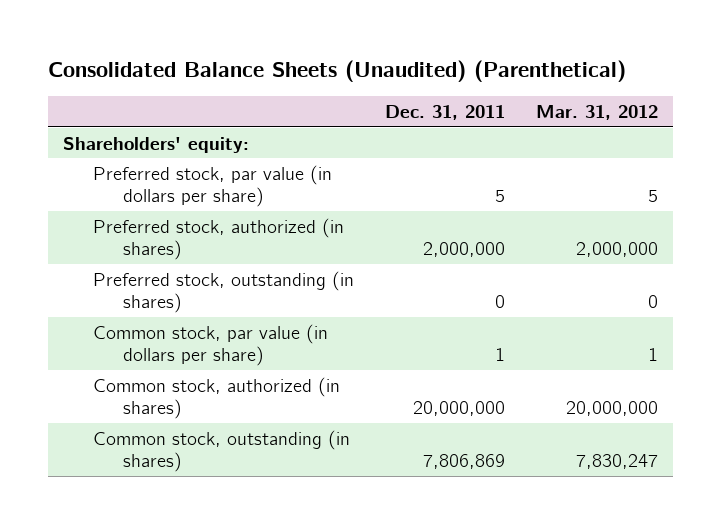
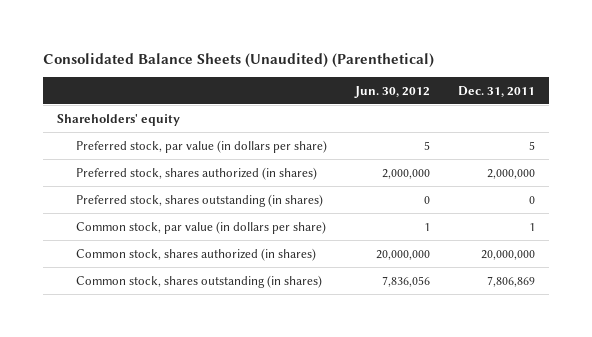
- | Dec. 31, 2011 | Mar. 31, 2012
+ | Jun. 30, 2012 | Dec. 31, 2011
- Shareholders' equity:
+ Shareholders' equity
- Preferred stock, authorized (in shares) | 2,000,000 | 2,000,000
- Preferred stock, outstanding (in shares) | 0 | 0
+ Preferred stock, shares authorized (in shares) | 2,000,000 | 2,000,000
+ Preferred stock, shares outstanding (in shares) | 0 | 0
- Common stock, authorized (in shares) | 20,000,000 | 20,000,000
- Common stock, outstanding (in shares) | 7,806,869 | 7,830,247
+ Common stock, shares authorized (in shares) | 20,000,000 | 20,000,000
+ Common stock, shares outstanding (in shares) | 7,836,056 | 7,806,869

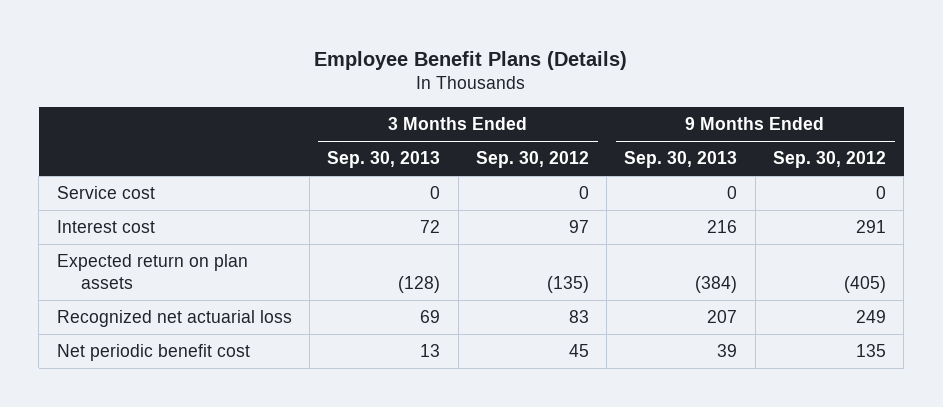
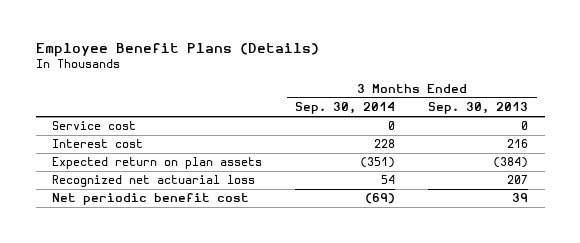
- | 3 Months Ended Sep. 30, 2013 | 3 Months Ended Sep. 30, 2012 | 9 Months Ended Sep. 30, 2013 | 9 Months Ended Sep. 30, 2012
+ | 3 Months Ended Sep. 30, 2014 | 3 Months Ended Sep. 30, 2013
- Interest cost | 72 | 97 | 216 | 291
- Expected return on plan assets | (128) | (135) | (384) | (405)
- Recognized net actuarial loss | 69 | 83 | 207 | 249
- Net periodic benefit cost | 13 | 45 | 39 | 135
+ Interest cost | 228 | 216
+ Expected return on plan assets | (351) | (384)
+ Recognized net actuarial loss | 54 | 207
+ Net periodic benefit cost | (69) | 39

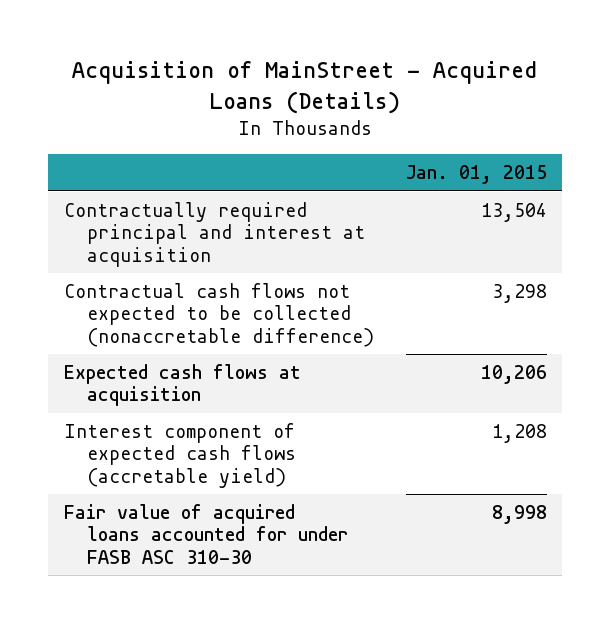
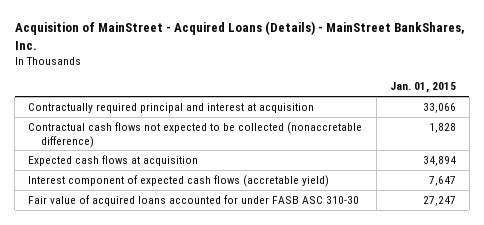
- Acquisition of MainStreet - Acquired Loans (Details)
+ Acquisition of MainStreet - Acquired Loans (Details) - MainStreet BankShares, Inc.
- Contractually required principal and interest at acquisition | 13,504
- Contractual cash flows not expected to be collected (nonaccretable difference) | 3,298
- Expected cash flows at acquisition | 10,206
- Interest component of expected cash flows (accretable yield) | 1,208
- Fair value of acquired loans accounted for under FASB ASC 310-30 | 8,998
+ Contractually required principal and interest at acquisition | 33,066
+ Contractual cash flows not expected to be collected (nonaccretable difference) | 1,828
+ Expected cash flows at acquisition | 34,894
+ Interest component of expected cash flows (accretable yield) | 7,647
+ Fair value of acquired loans accounted for under FASB ASC 310-30 | 27,247

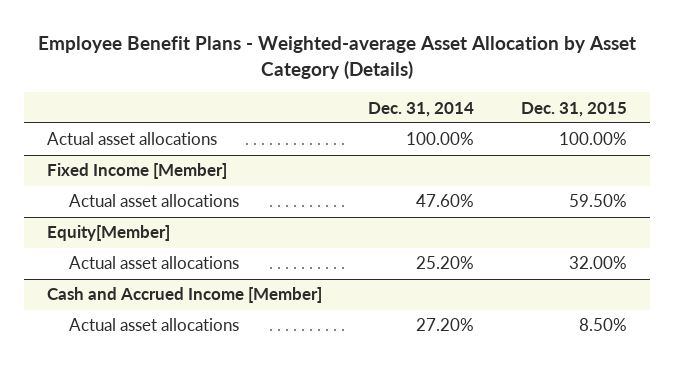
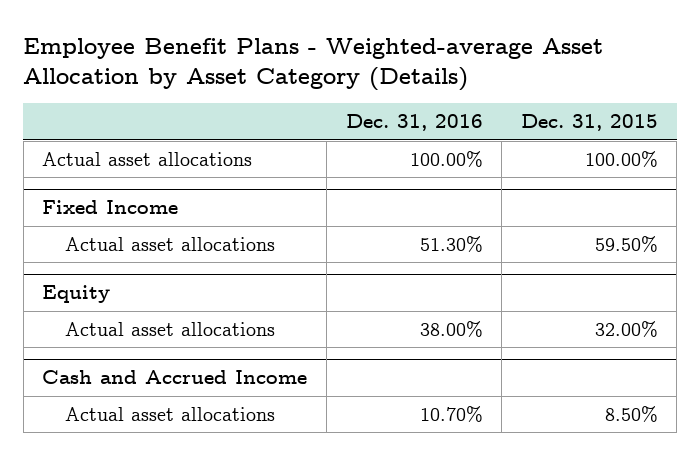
- | Dec. 31, 2014 | Dec. 31, 2015
+ | Dec. 31, 2016 | Dec. 31, 2015
- Fixed Income [Member]
+ Fixed Income
- Equity[Member]
+ Equity
- Cash and Accrued Income [Member]
+ Cash and Accrued Income

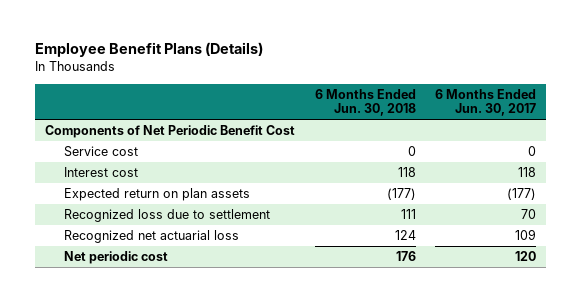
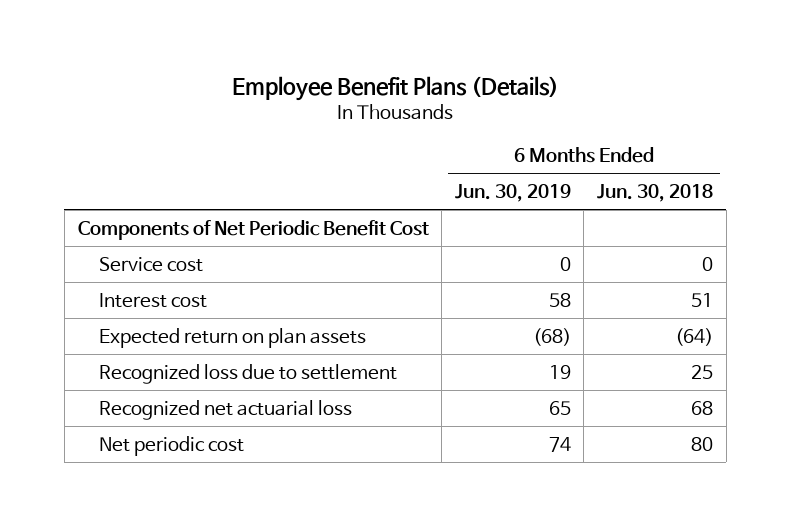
- | 6 Months Ended Jun. 30, 2018 | 6 Months Ended Jun. 30, 2017
+ | 6 Months Ended Jun. 30, 2019 | 6 Months Ended Jun. 30, 2018
- Interest cost | 118 | 118
- Expected return on plan assets | (177) | (177)
- Recognized loss due to settlement | 111 | 70
- Recognized net actuarial loss | 124 | 109
- Net periodic cost | 176 | 120
+ Interest cost | 58 | 51
+ Expected return on plan assets | (68) | (64)
+ Recognized loss due to settlement | 19 | 25
+ Recognized net actuarial loss | 65 | 68
+ Net periodic cost | 74 | 80

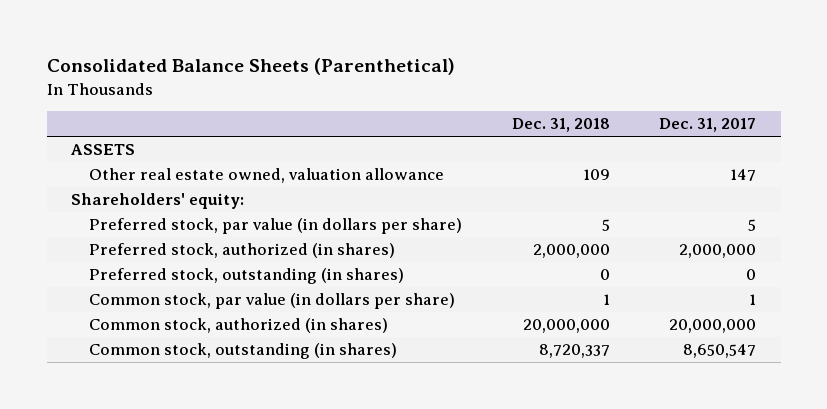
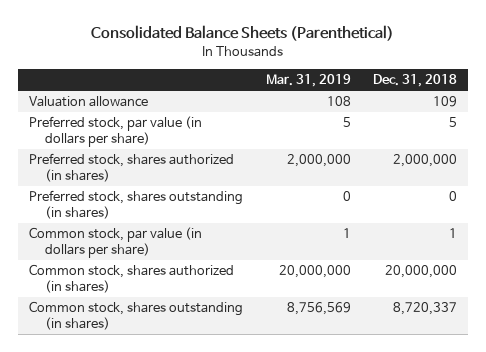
- | Dec. 31, 2018 | Dec. 31, 2017
+ | Mar. 31, 2019 | Dec. 31, 2018
- ASSETS
- Other real estate owned, valuation allowance | 109 | 147
- Shareholders' equity:
+ Valuation allowance | 108 | 109
- Preferred stock, authorized (in shares) | 2,000,000 | 2,000,000
- Preferred stock, outstanding (in shares) | 0 | 0
+ Preferred stock, shares authorized (in shares) | 2,000,000 | 2,000,000
+ Preferred stock, shares outstanding (in shares) | 0 | 0
- Common stock, authorized (in shares) | 20,000,000 | 20,000,000
- Common stock, outstanding (in shares) | 8,720,337 | 8,650,547
+ Common stock, shares authorized (in shares) | 20,000,000 | 20,000,000
+ Common stock, shares outstanding (in shares) | 8,756,569 | 8,720,337

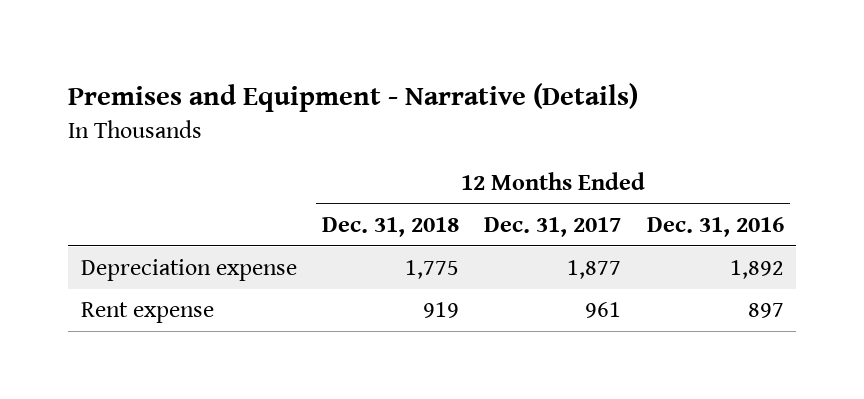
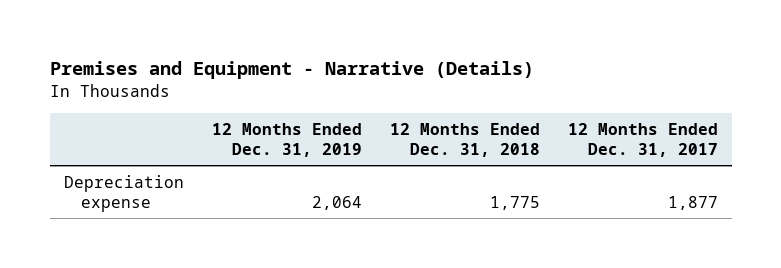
- | 12 Months Ended Dec. 31, 2018 | 12 Months Ended Dec. 31, 2017 | 12 Months Ended Dec. 31, 2016
+ | 12 Months Ended Dec. 31, 2019 | 12 Months Ended Dec. 31, 2018 | 12 Months Ended Dec. 31, 2017
- Rent expense | 919 | 961 | 897

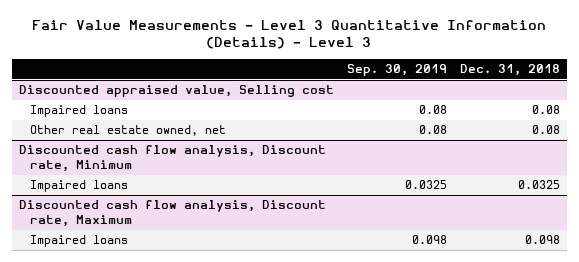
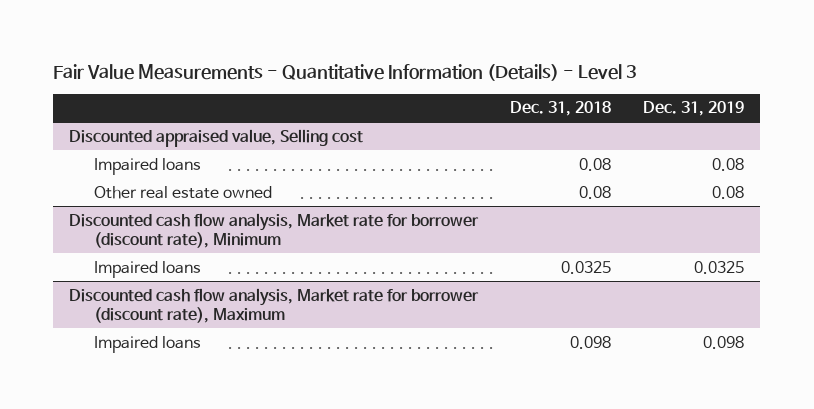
- Fair Value Measurements - Level 3 Quantitative Information (Details) - Level 3
+ Fair Value Measurements - Quantitative Information (Details) - Level 3
- | Sep. 30, 2019 | Dec. 31, 2018
+ | Dec. 31, 2018 | Dec. 31, 2019
@ Discounted appraised value, Selling cost
- Other real estate owned, net | 0.08 | 0.08
- Discounted cash flow analysis, Discount rate, Minimum
@ Discounted appraised value, Selling cost
+ Other real estate owned | 0.08 | 0.08
+ Discounted cash flow analysis, Market rate for borrower (discount rate), Minimum
- Discounted cash flow analysis, Discount rate, Maximum
+ Discounted cash flow analysis, Market rate for borrower (discount rate), Maximum

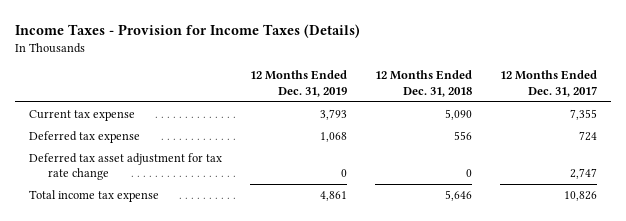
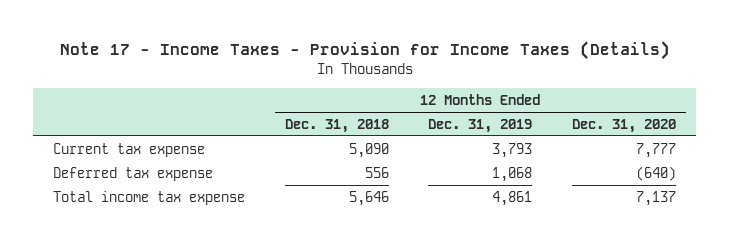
- Income Taxes - Provision for Income Taxes (Details)
+ Note 17 - Income Taxes - Provision for Income Taxes (Details)
- | 12 Months Ended Dec. 31, 2019 | 12 Months Ended Dec. 31, 2018 | 12 Months Ended Dec. 31, 2017
+ | 12 Months Ended Dec. 31, 2018 | 12 Months Ended Dec. 31, 2019 | 12 Months Ended Dec. 31, 2020
- Deferred tax asset adjustment for tax rate change | 0 | 0 | 2,747

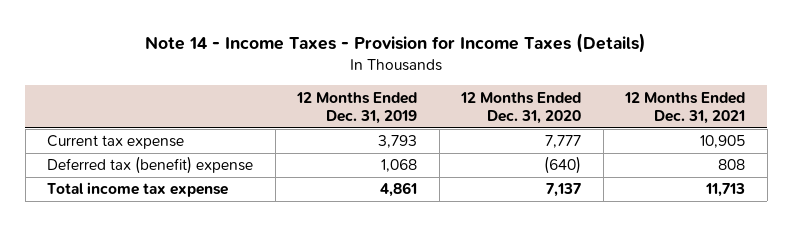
- Note 17 - Income Taxes - Provision for Income Taxes (Details)
+ Note 14 - Income Taxes - Provision for Income Taxes (Details)
- | 12 Months Ended Dec. 31, 2018 | 12 Months Ended Dec. 31, 2019 | 12 Months Ended Dec. 31, 2020
+ | 12 Months Ended Dec. 31, 2019 | 12 Months Ended Dec. 31, 2020 | 12 Months Ended Dec. 31, 2021
- Deferred tax expense | 556 | 1,068 | (640)
+ Deferred tax (benefit) expense | 1,068 | (640) | 808

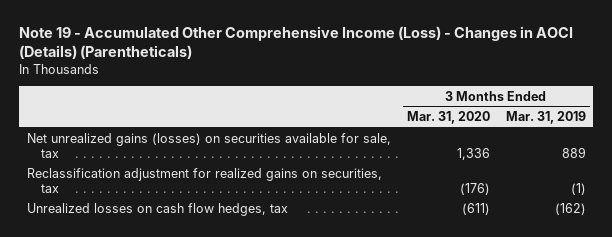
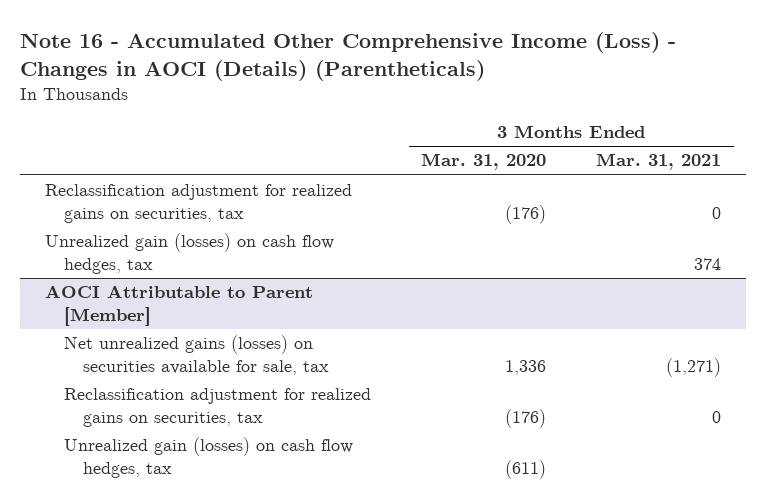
- Note 19 - Accumulated Other Comprehensive Income (Loss) - Changes in AOCI (Details) (Parentheticals)
+ Note 16 - Accumulated Other Comprehensive Income (Loss) - Changes in AOCI (Details) (Parentheticals)
- | 3 Months Ended Mar. 31, 2020 | 3 Months Ended Mar. 31, 2019
+ | 3 Months Ended Mar. 31, 2020 | 3 Months Ended Mar. 31, 2021
+ Reclassification adjustment for realized gains on securities, tax | (176) | 0
+ Unrealized gain (losses) on cash flow hedges, tax | | 374
+ AOCI Attributable to Parent [Member]
- Unrealized losses on cash flow hedges, tax | (611) | (162)
+ Unrealized gain (losses) on cash flow hedges, tax | (611) |

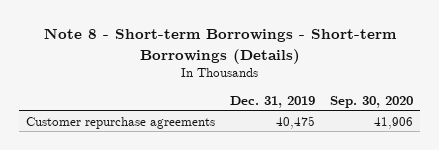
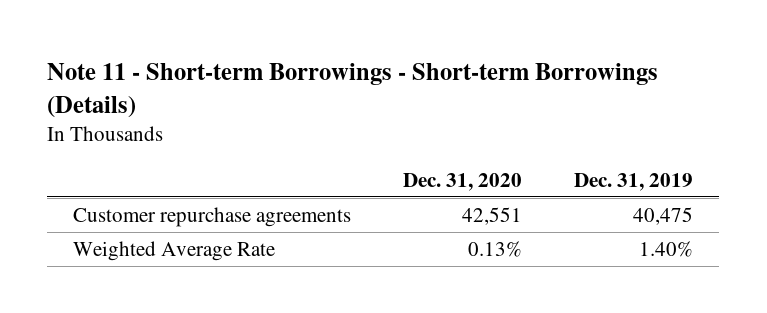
- Note 8 - Short-term Borrowings - Short-term Borrowings (Details)
+ Note 11 - Short-term Borrowings - Short-term Borrowings (Details)
- | Dec. 31, 2019 | Sep. 30, 2020
+ | Dec. 31, 2020 | Dec. 31, 2019
+ Weighted Average Rate | 0.13% | 1.40%

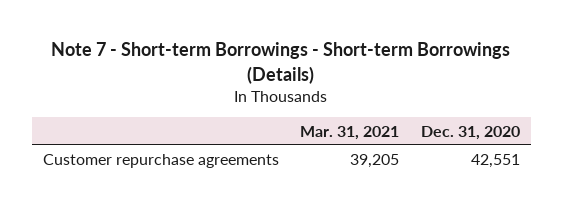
- Note 11 - Short-term Borrowings - Short-term Borrowings (Details)
+ Note 7 - Short-term Borrowings - Short-term Borrowings (Details)
- | Dec. 31, 2020 | Dec. 31, 2019
+ | Mar. 31, 2021 | Dec. 31, 2020
- Weighted Average Rate | 0.13% | 1.40%

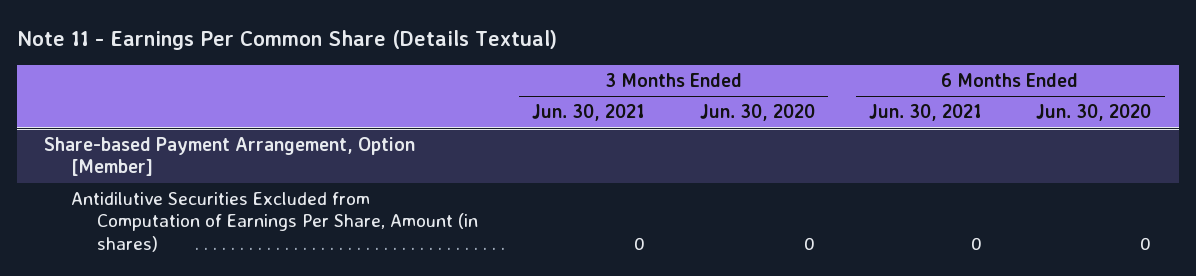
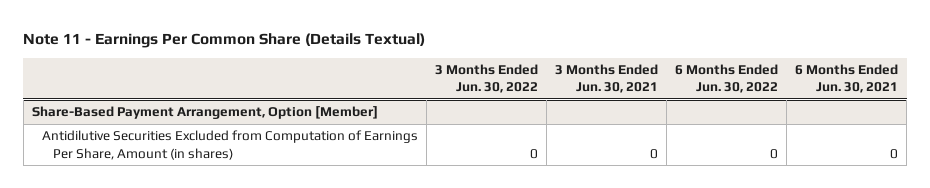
- | 3 Months Ended Jun. 30, 2021 | 3 Months Ended Jun. 30, 2020 | 6 Months Ended Jun. 30, 2021 | 6 Months Ended Jun. 30, 2020
+ | 3 Months Ended Jun. 30, 2022 | 3 Months Ended Jun. 30, 2021 | 6 Months Ended Jun. 30, 2022 | 6 Months Ended Jun. 30, 2021
- Share-based Payment Arrangement, Option [Member]
+ Share-Based Payment Arrangement, Option [Member]

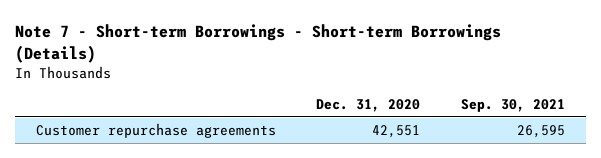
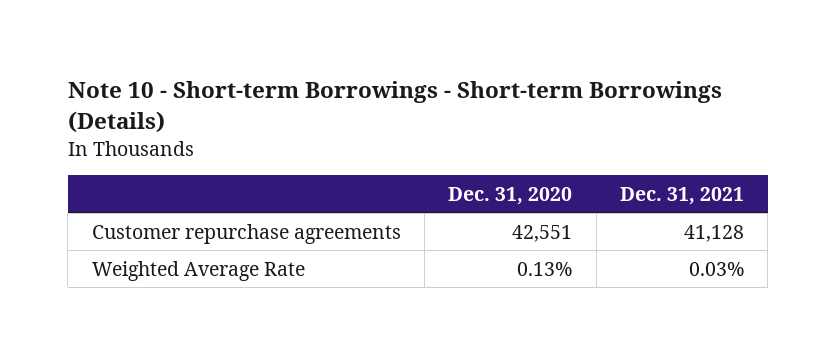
- Note 7 - Short-term Borrowings - Short-term Borrowings (Details)
+ Note 10 - Short-term Borrowings - Short-term Borrowings (Details)
- | Dec. 31, 2020 | Sep. 30, 2021
+ | Dec. 31, 2020 | Dec. 31, 2021
+ Weighted Average Rate | 0.13% | 0.03%

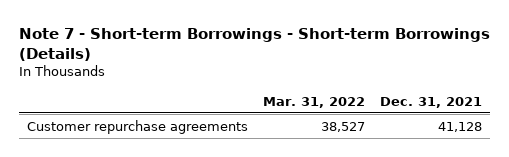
- Note 10 - Short-term Borrowings - Short-term Borrowings (Details)
+ Note 7 - Short-term Borrowings - Short-term Borrowings (Details)
- | Dec. 31, 2020 | Dec. 31, 2021
+ | Mar. 31, 2022 | Dec. 31, 2021
- Weighted Average Rate | 0.13% | 0.03%

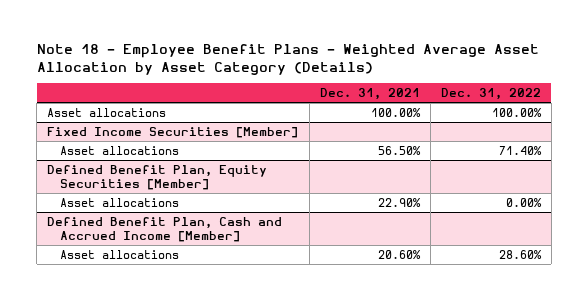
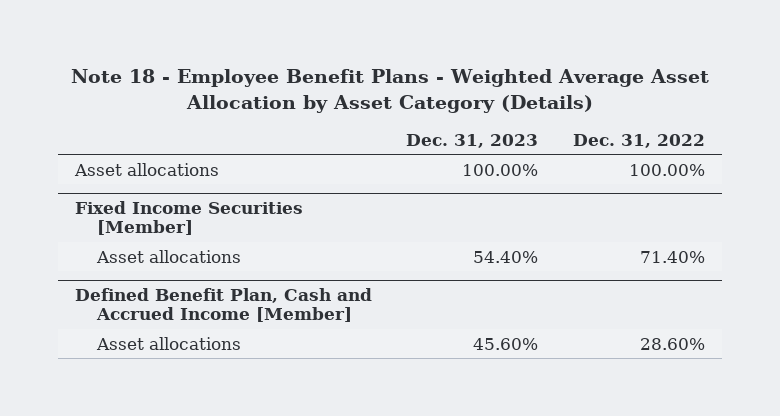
- | Dec. 31, 2021 | Dec. 31, 2022
+ | Dec. 31, 2023 | Dec. 31, 2022
- Defined Benefit Plan, Equity Securities [Member]
- Asset allocations | 22.90% | 0.00%

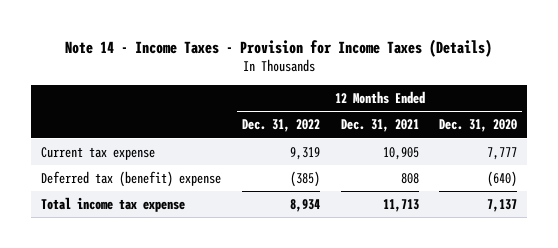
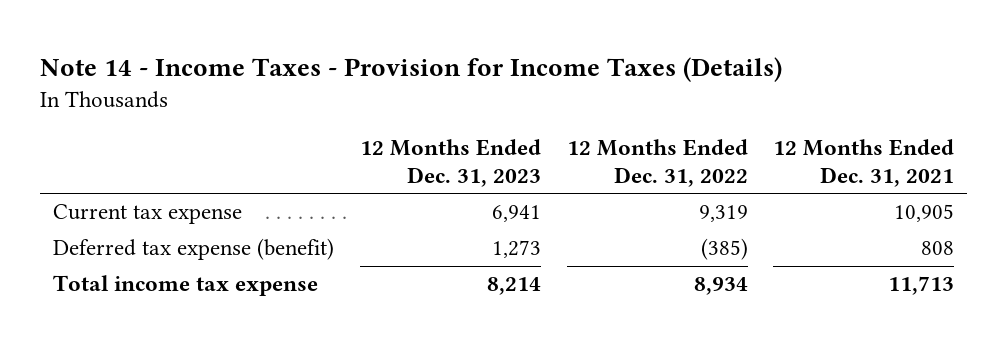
- | 12 Months Ended Dec. 31, 2022 | 12 Months Ended Dec. 31, 2021 | 12 Months Ended Dec. 31, 2020
+ | 12 Months Ended Dec. 31, 2023 | 12 Months Ended Dec. 31, 2022 | 12 Months Ended Dec. 31, 2021
- Deferred tax (benefit) expense | (385) | 808 | (640)
+ Deferred tax expense (benefit) | 1,273 | (385) | 808

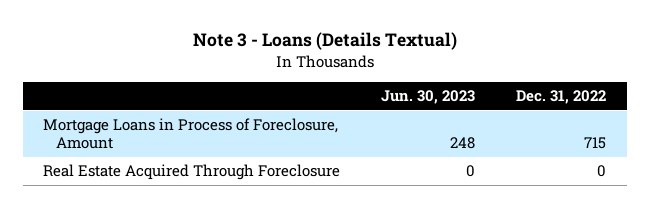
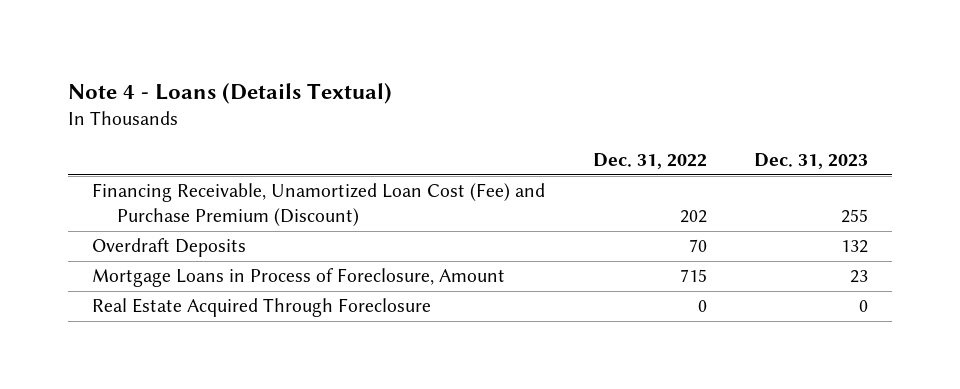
- Note 3 - Loans (Details Textual)
+ Note 4 - Loans (Details Textual)
- | Jun. 30, 2023 | Dec. 31, 2022
+ | Dec. 31, 2022 | Dec. 31, 2023
+ Financing Receivable, Unamortized Loan Cost (Fee) and Purchase Premium (Discount) | 202 | 255
+ Overdraft Deposits | 70 | 132

